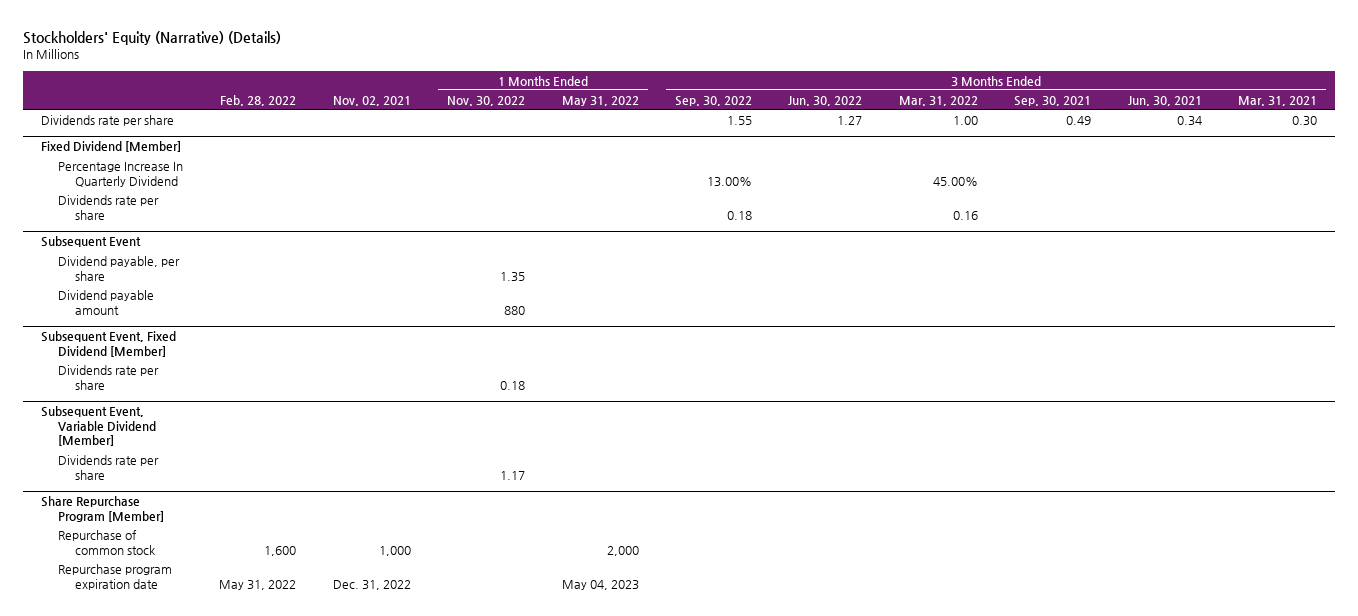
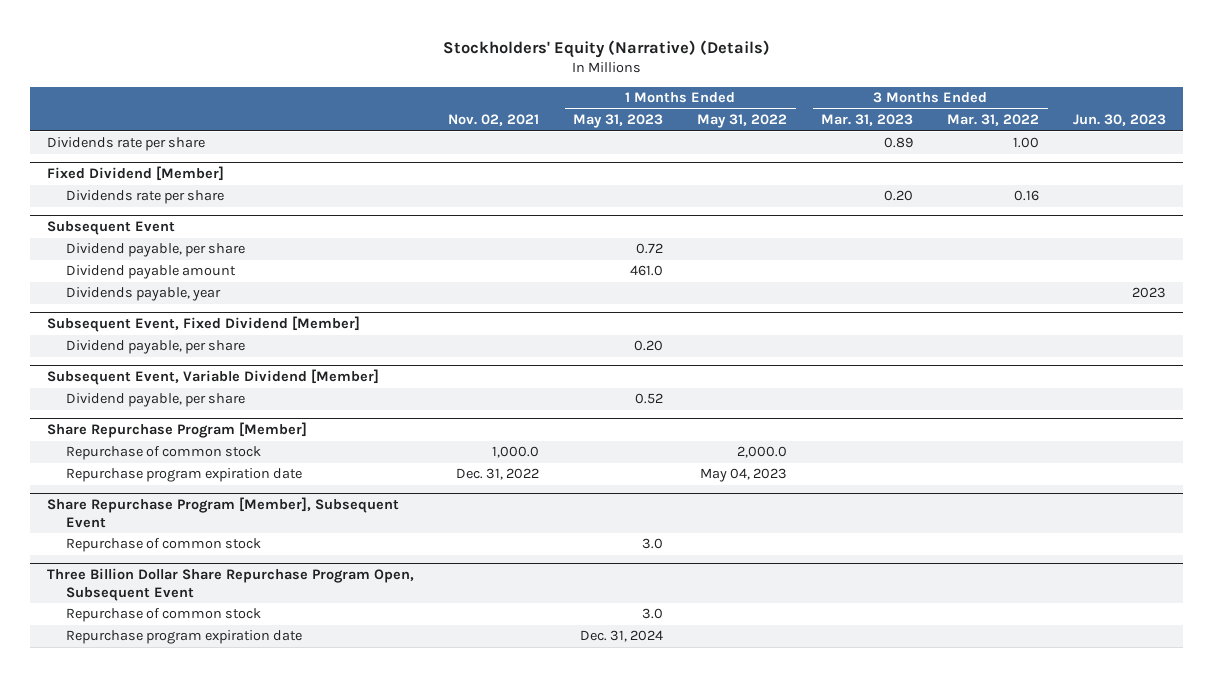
- | Feb. 28, 2022 | Nov. 02, 2021 | 1 Months Ended Nov. 30, 2022 | 1 Months Ended May 31, 2022 | 3 Months Ended Sep. 30, 2022 | 3 Months Ended Jun. 30, 2022 | 3 Months Ended Mar. 31, 2022 | 3 Months Ended Sep. 30, 2021 | 3 Months Ended Jun. 30, 2021 | 3 Months Ended Mar. 31, 2021
+ | Nov. 02, 2021 | 1 Months Ended May 31, 2023 | 1 Months Ended May 31, 2022 | 3 Months Ended Mar. 31, 2023 | 3 Months Ended Mar. 31, 2022 | Jun. 30, 2023
@ Fixed Dividend [Member]
- Percentage Increase In Quarterly Dividend | | | | | 13.00% | | 45.00% | | |
@ Subsequent Event
+ Dividends payable, year | | | | | | 2023
@ Subsequent Event, Fixed Dividend [Member]
- Dividends rate per share | | | 0.18 | | | | | | |
+ Dividend payable, per share | | 0.20 | | | |
@ Subsequent Event, Variable Dividend [Member]
- Dividends rate per share | | | 1.17 | | | | | | |
+ Dividend payable, per share | | 0.52 | | | |
@ Share Repurchase Program [Member]
- Repurchase of common stock | 1,600 | 1,000 | | 2,000 | | | | | |
+ Repurchase of common stock | 1,000.0 | | 2,000.0 | | |
+ Share Repurchase Program [Member], Subsequent Event
+ Repurchase of common stock | | 3.0 | | | |
+ Three Billion Dollar Share Repurchase Program Open, Subsequent Event
+ Repurchase of common stock | | 3.0 | | | |
+ Repurchase program expiration date | | Dec. 31, 2024 | | | |

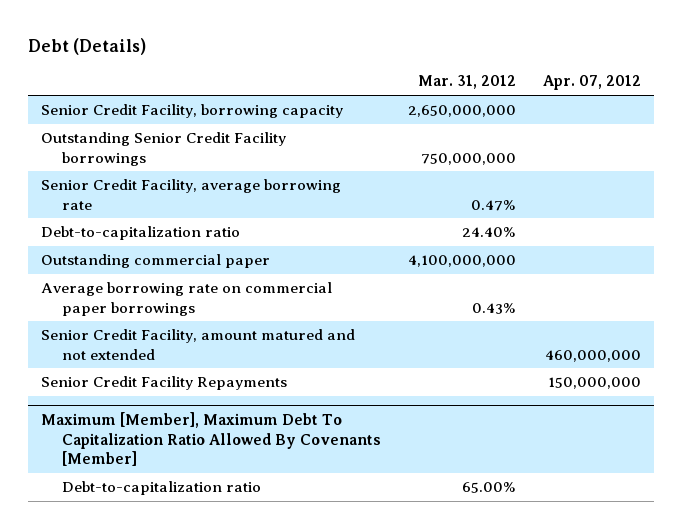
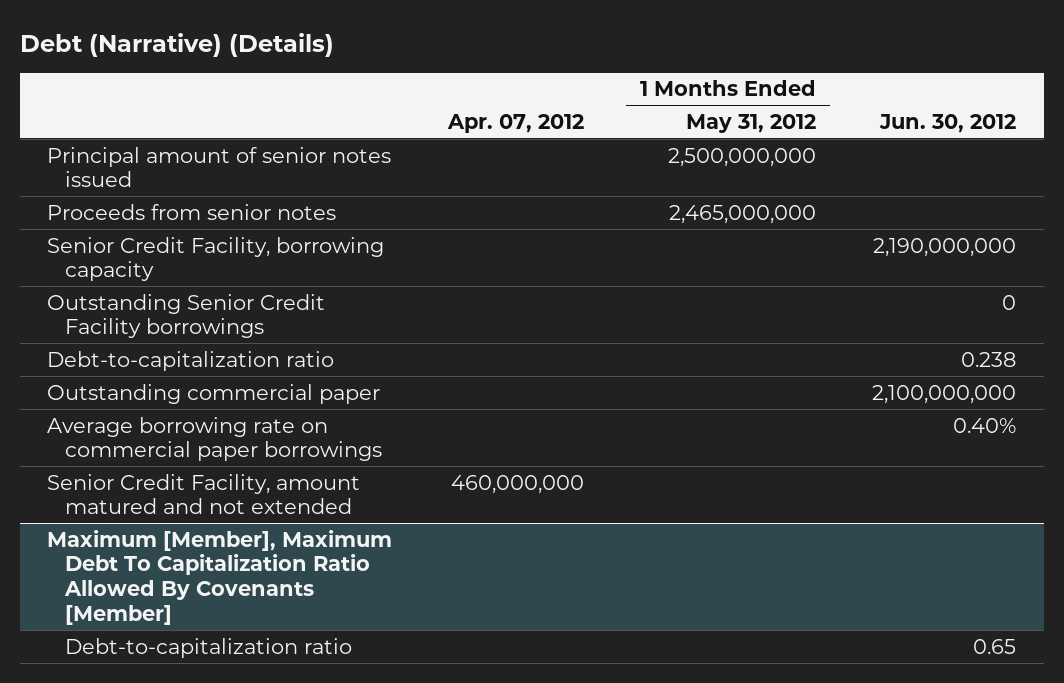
- Debt (Details)
+ Debt (Narrative) (Details)
- | Mar. 31, 2012 | Apr. 07, 2012
+ | Apr. 07, 2012 | 1 Months Ended May 31, 2012 | Jun. 30, 2012
+ Principal amount of senior notes issued | | 2,500,000,000 |
+ Proceeds from senior notes | | 2,465,000,000 |
- Senior Credit Facility, average borrowing rate | 0.47% |
- Senior Credit Facility Repayments | | 150,000,000

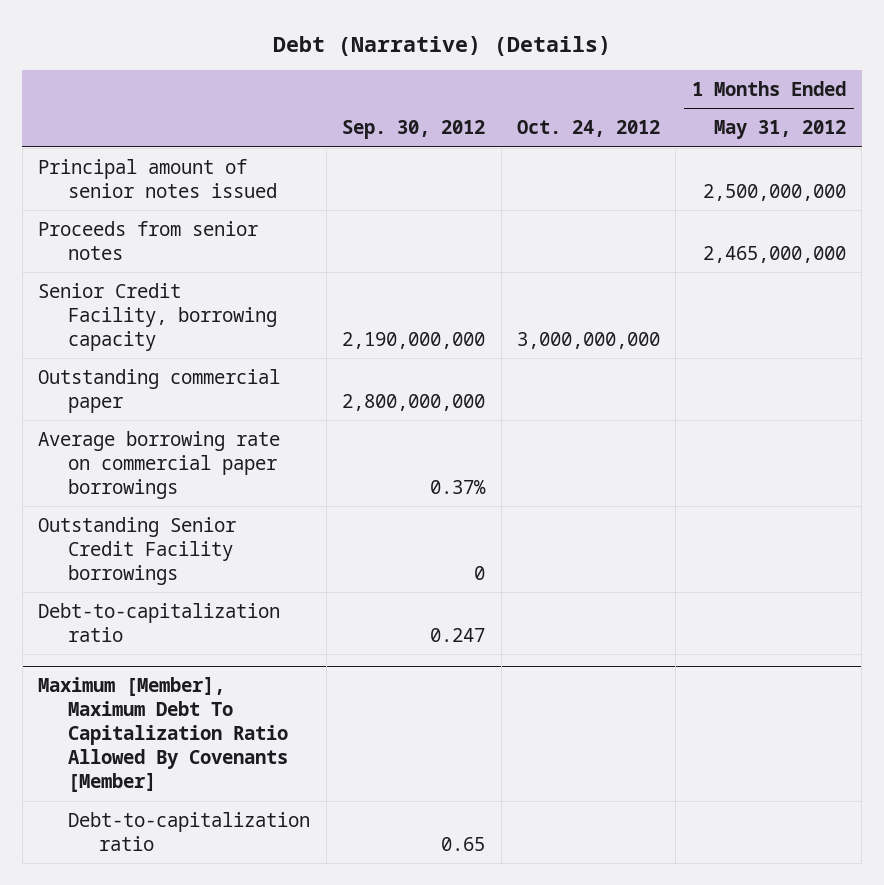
- | Apr. 07, 2012 | 1 Months Ended May 31, 2012 | Jun. 30, 2012
+ | Sep. 30, 2012 | Oct. 24, 2012 | 1 Months Ended May 31, 2012
- Senior Credit Facility, amount matured and not extended | 460,000,000 | |
moved down: Outstanding Senior Credit Facility borrowings | 0 | |
moved down: Debt-to-capitalization ratio | 0.247 | |

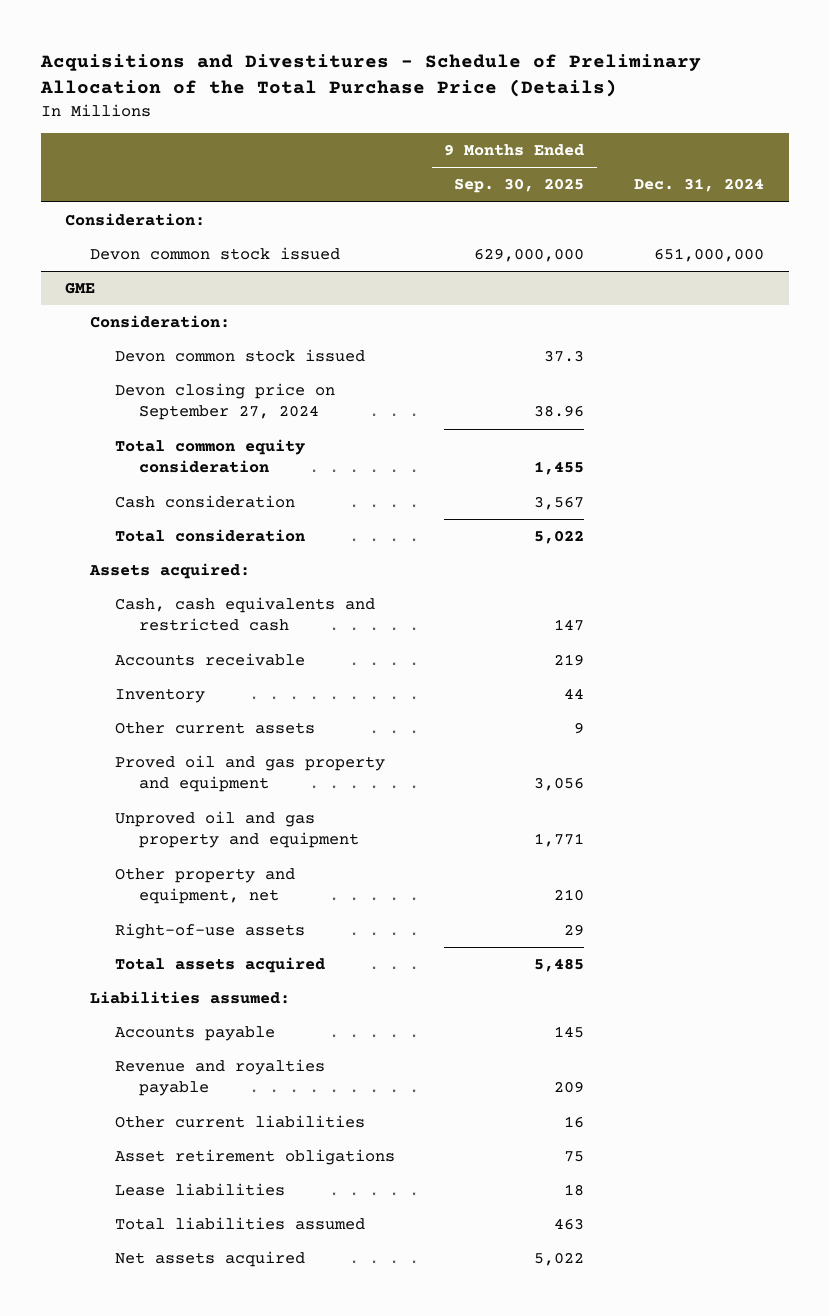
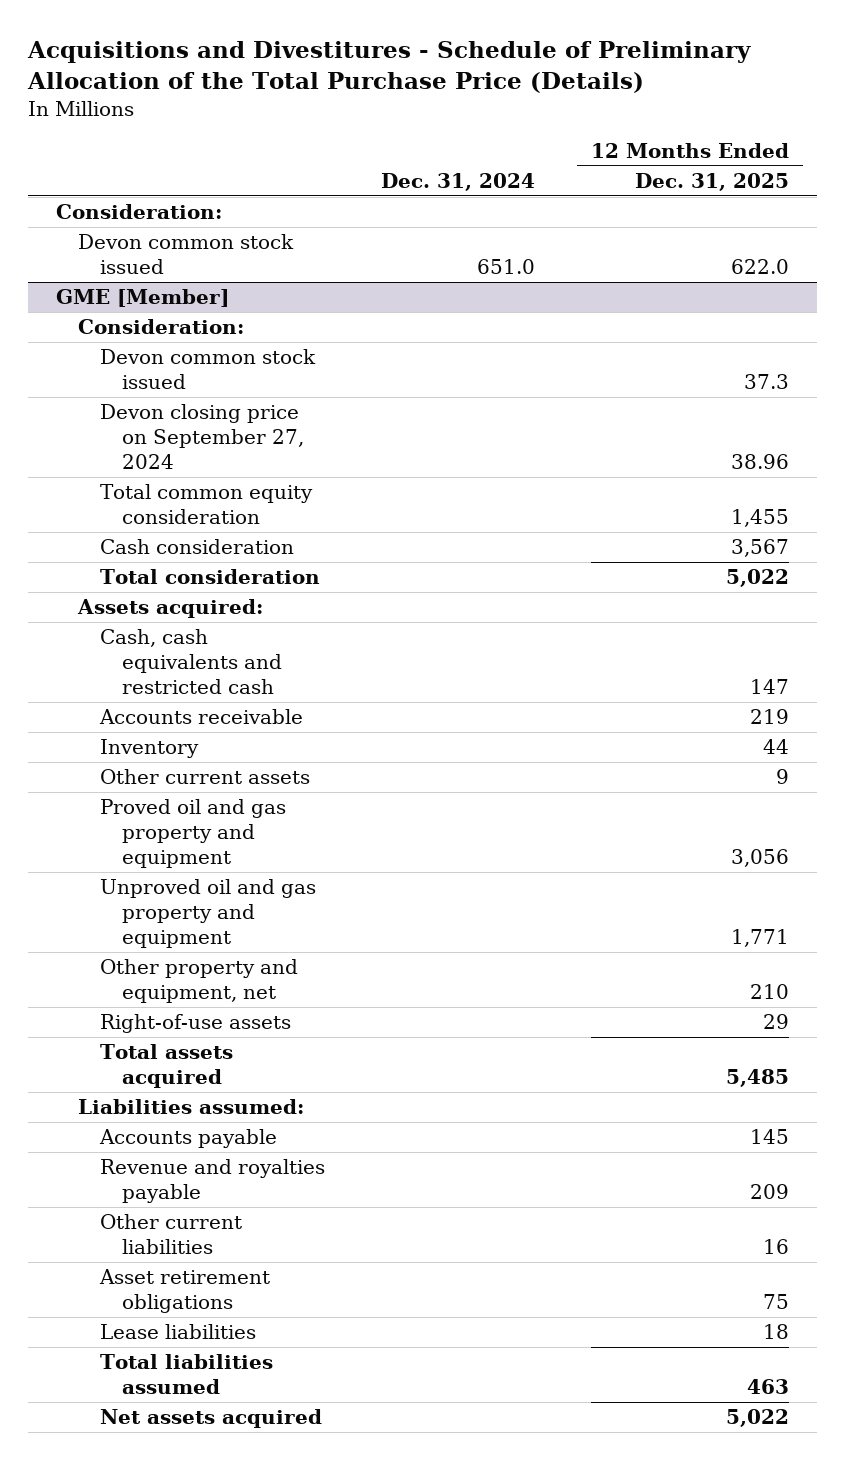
- | 9 Months Ended Sep. 30, 2025 | Dec. 31, 2024
+ | Dec. 31, 2024 | 12 Months Ended Dec. 31, 2025
- Devon common stock issued | 629,000,000 | 651,000,000
- GME
+ Devon common stock issued | 651.0 | 622.0
+ GME [Member]

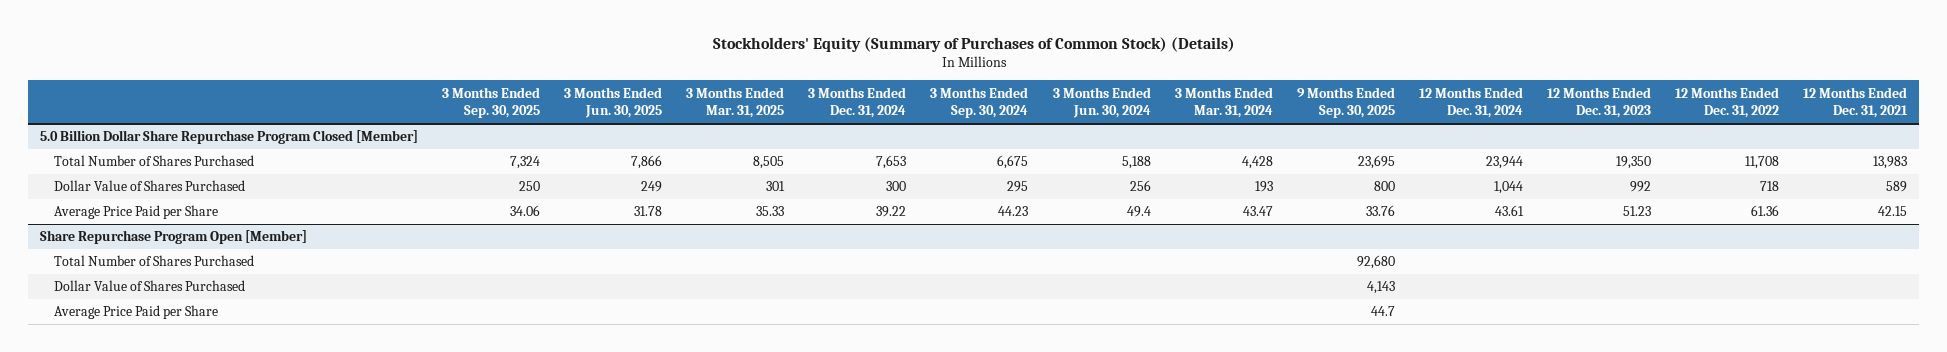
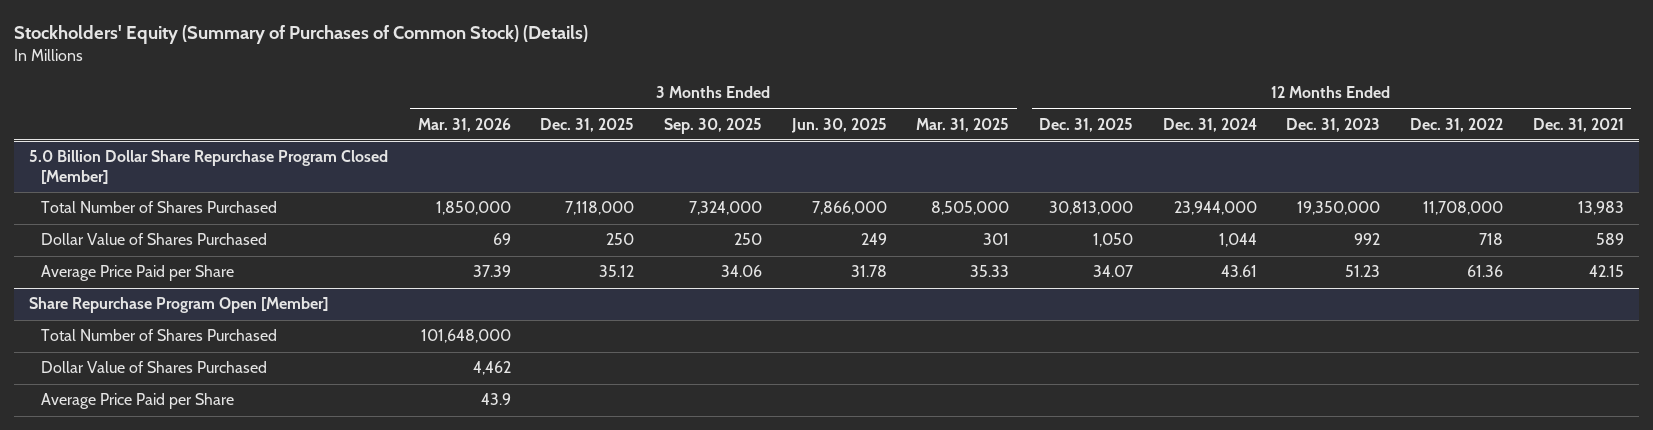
- | 3 Months Ended Sep. 30, 2025 | 3 Months Ended Jun. 30, 2025 | 3 Months Ended Mar. 31, 2025 | 3 Months Ended Dec. 31, 2024 | 3 Months Ended Sep. 30, 2024 | 3 Months Ended Jun. 30, 2024 | 3 Months Ended Mar. 31, 2024 | 9 Months Ended Sep. 30, 2025 | 12 Months Ended Dec. 31, 2024 | 12 Months Ended Dec. 31, 2023 | 12 Months Ended Dec. 31, 2022 | 12 Months Ended Dec. 31, 2021
+ | 3 Months Ended Mar. 31, 2026 | 3 Months Ended Dec. 31, 2025 | 3 Months Ended Sep. 30, 2025 | 3 Months Ended Jun. 30, 2025 | 3 Months Ended Mar. 31, 2025 | 12 Months Ended Dec. 31, 2025 | 12 Months Ended Dec. 31, 2024 | 12 Months Ended Dec. 31, 2023 | 12 Months Ended Dec. 31, 2022 | 12 Months Ended Dec. 31, 2021
@ 5.0 Billion Dollar Share Repurchase Program Closed [Member]
- Total Number of Shares Purchased | 7,324 | 7,866 | 8,505 | 7,653 | 6,675 | 5,188 | 4,428 | 23,695 | 23,944 | 19,350 | 11,708 | 13,983
+ Total Number of Shares Purchased | 1,850,000 | 7,118,000 | 7,324,000 | 7,866,000 | 8,505,000 | 30,813,000 | 23,944,000 | 19,350,000 | 11,708,000 | 13,983

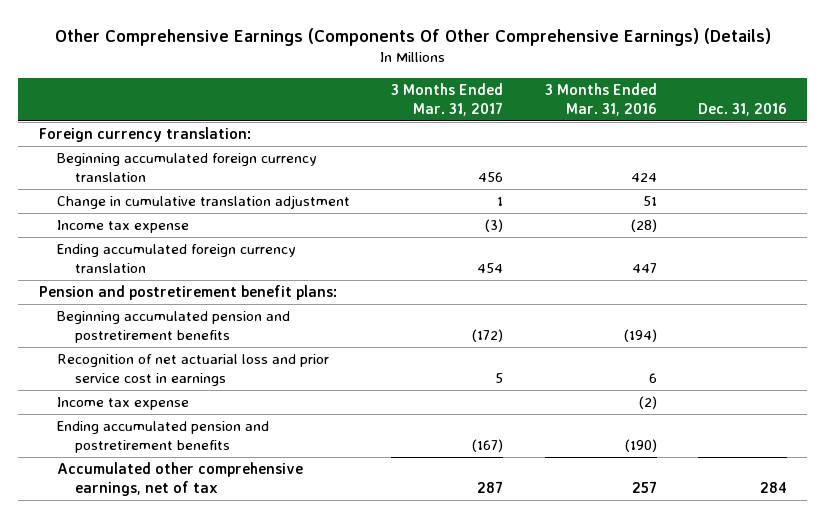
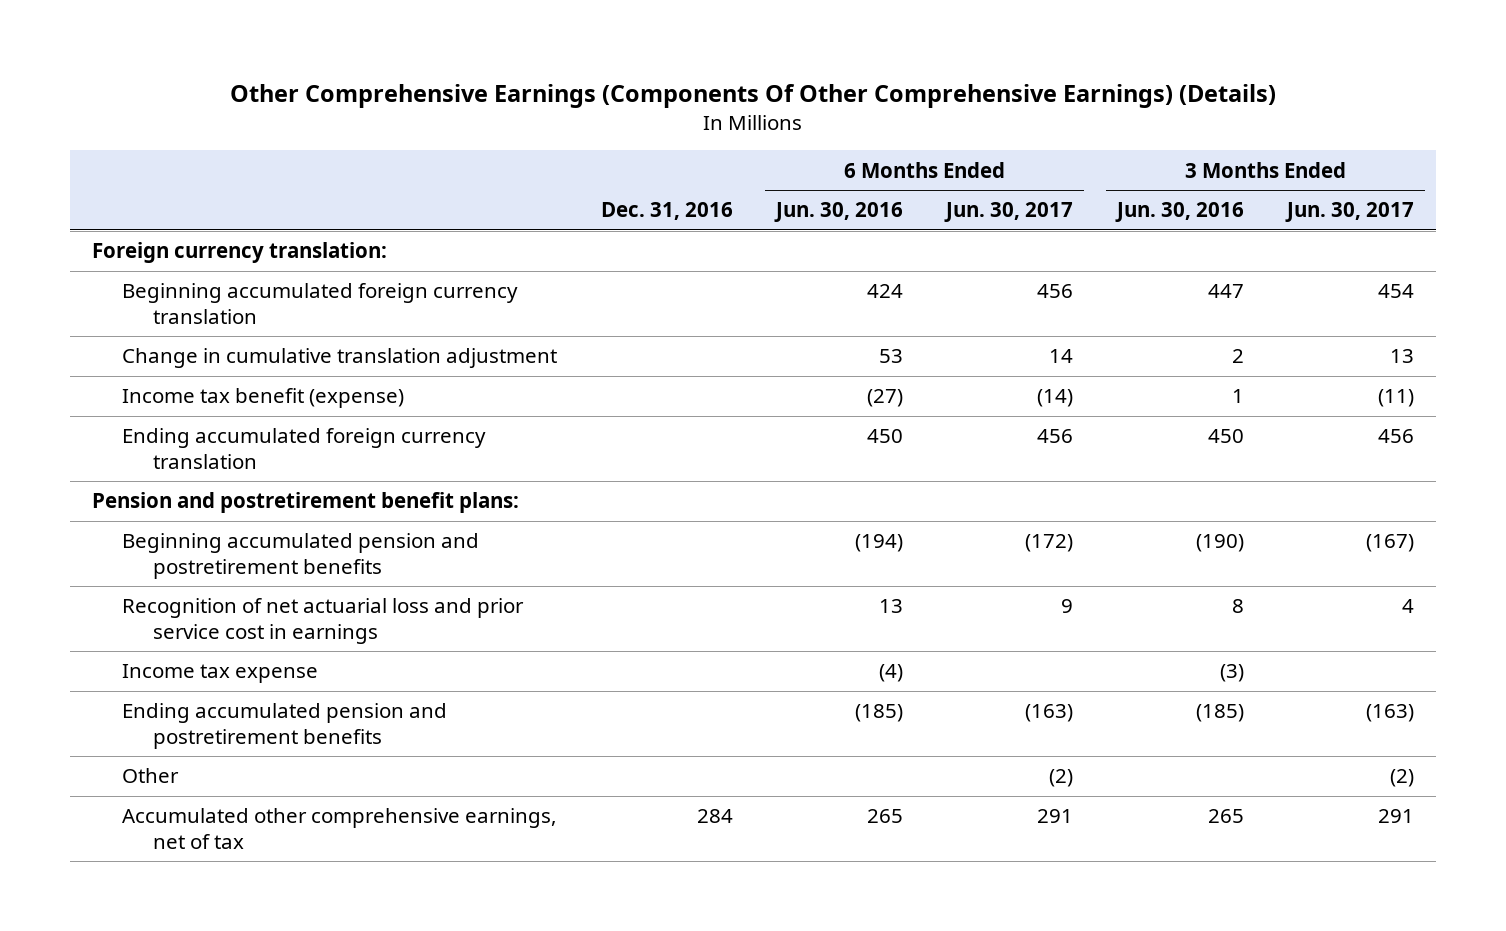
- | 3 Months Ended Mar. 31, 2017 | 3 Months Ended Mar. 31, 2016 | Dec. 31, 2016
+ | Dec. 31, 2016 | 6 Months Ended Jun. 30, 2016 | 6 Months Ended Jun. 30, 2017 | 3 Months Ended Jun. 30, 2016 | 3 Months Ended Jun. 30, 2017
- Income tax expense | (3) | (28) |
+ Income tax benefit (expense) | | (27) | (14) | 1 | (11)
+ Other | | | (2) | | (2)

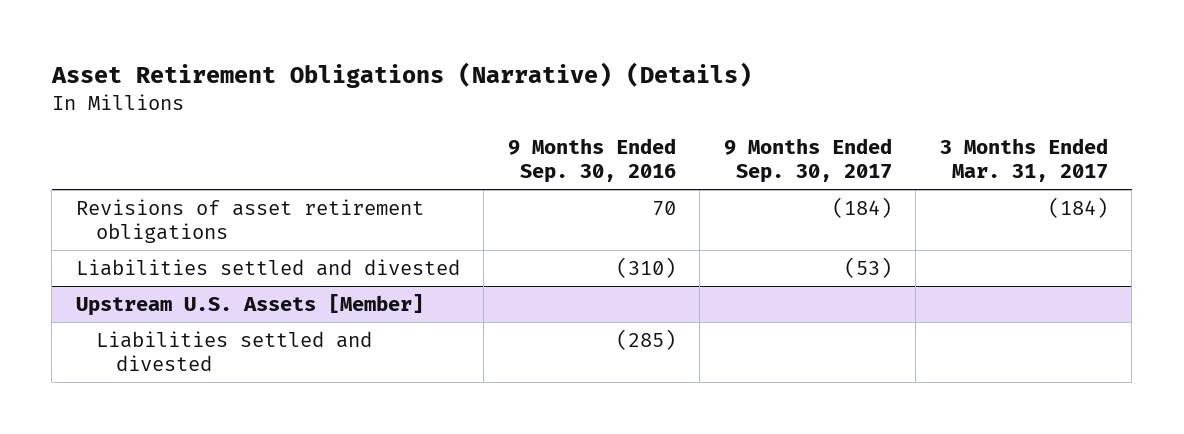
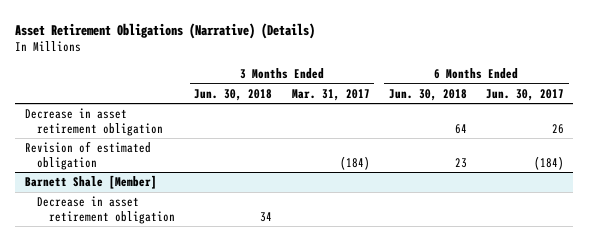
- | 9 Months Ended Sep. 30, 2016 | 9 Months Ended Sep. 30, 2017 | 3 Months Ended Mar. 31, 2017
+ | 3 Months Ended Jun. 30, 2018 | 3 Months Ended Mar. 31, 2017 | 6 Months Ended Jun. 30, 2018 | 6 Months Ended Jun. 30, 2017
- Revisions of asset retirement obligations | 70 | (184) | (184)
- Liabilities settled and divested | (310) | (53) |
- Upstream U.S. Assets [Member]
- Liabilities settled and divested | (285) | |
+ Decrease in asset retirement obligation | | | 64 | 26
+ Revision of estimated obligation | | (184) | 23 | (184)
+ Barnett Shale [Member]
+ Decrease in asset retirement obligation | 34 | | |

